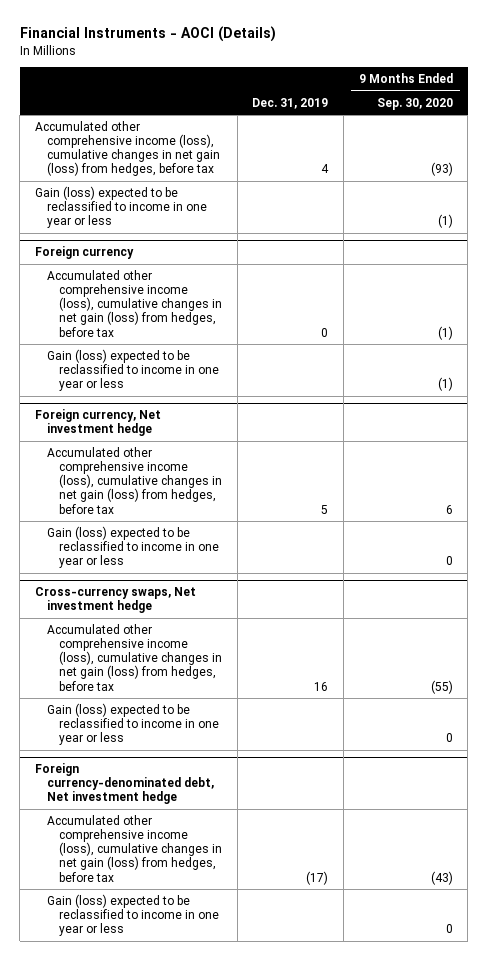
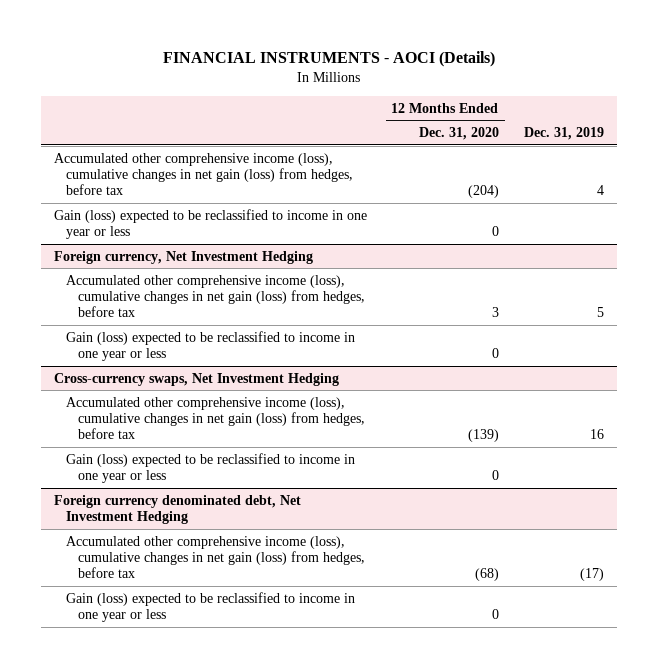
- Financial Instruments - AOCI (Details)
+ FINANCIAL INSTRUMENTS - AOCI (Details)
- | Dec. 31, 2019 | 9 Months Ended Sep. 30, 2020
+ | 12 Months Ended Dec. 31, 2020 | Dec. 31, 2019
- Foreign currency
- Accumulated other comprehensive income (loss), cumulative changes in net gain (loss) from hedges, before tax | 0 | (1)
- Gain (loss) expected to be reclassified to income in one year or less | | (1)
- Foreign currency, Net investment hedge
+ Foreign currency, Net Investment Hedging
- Cross-currency swaps, Net investment hedge
+ Cross-currency swaps, Net Investment Hedging
- Foreign currency-denominated debt, Net investment hedge
+ Foreign currency denominated debt, Net Investment Hedging

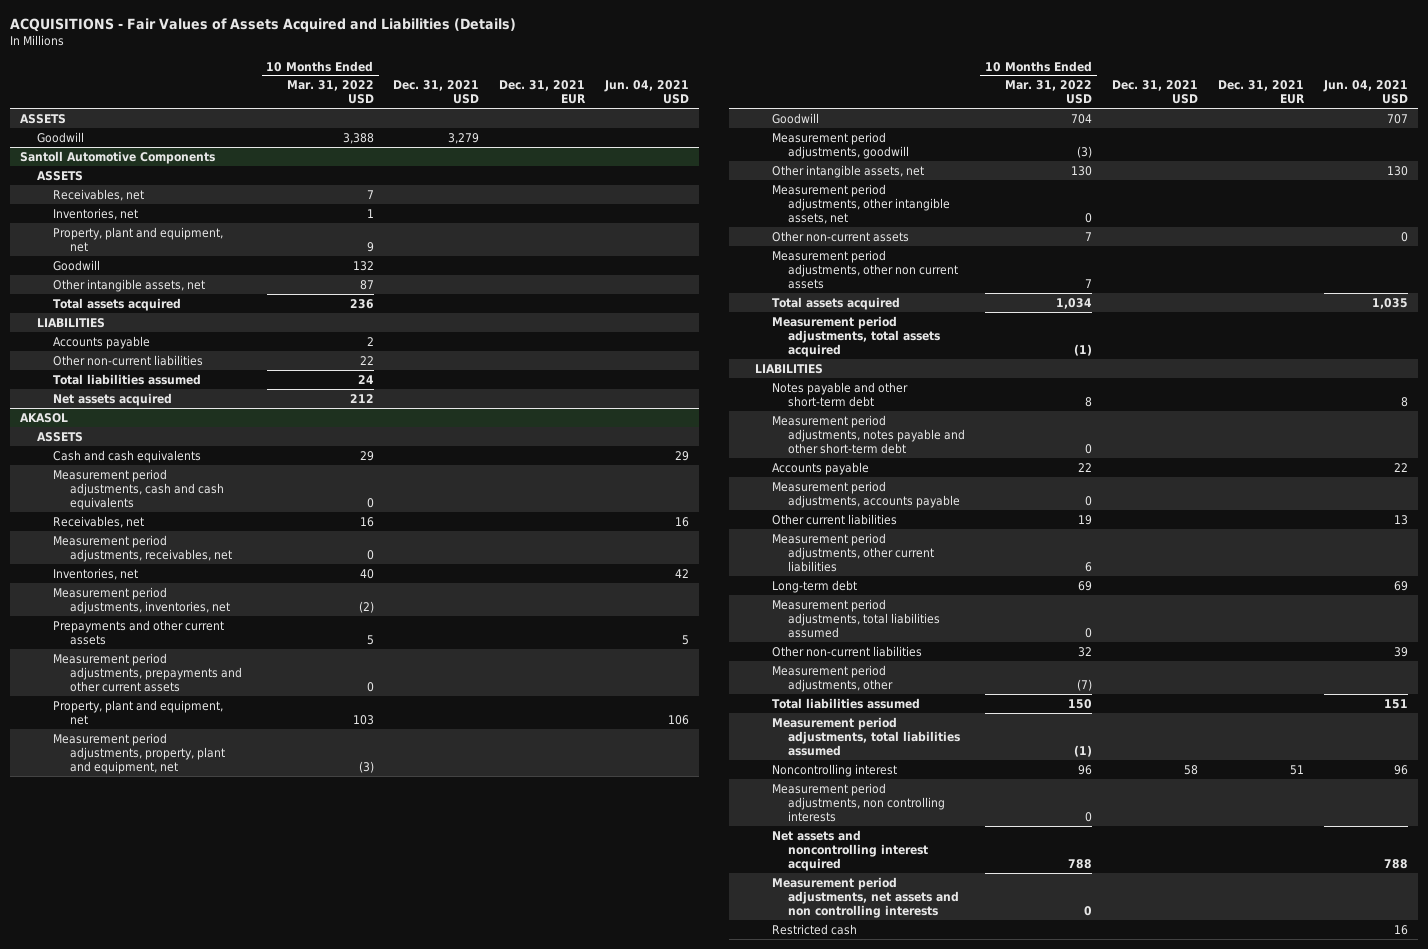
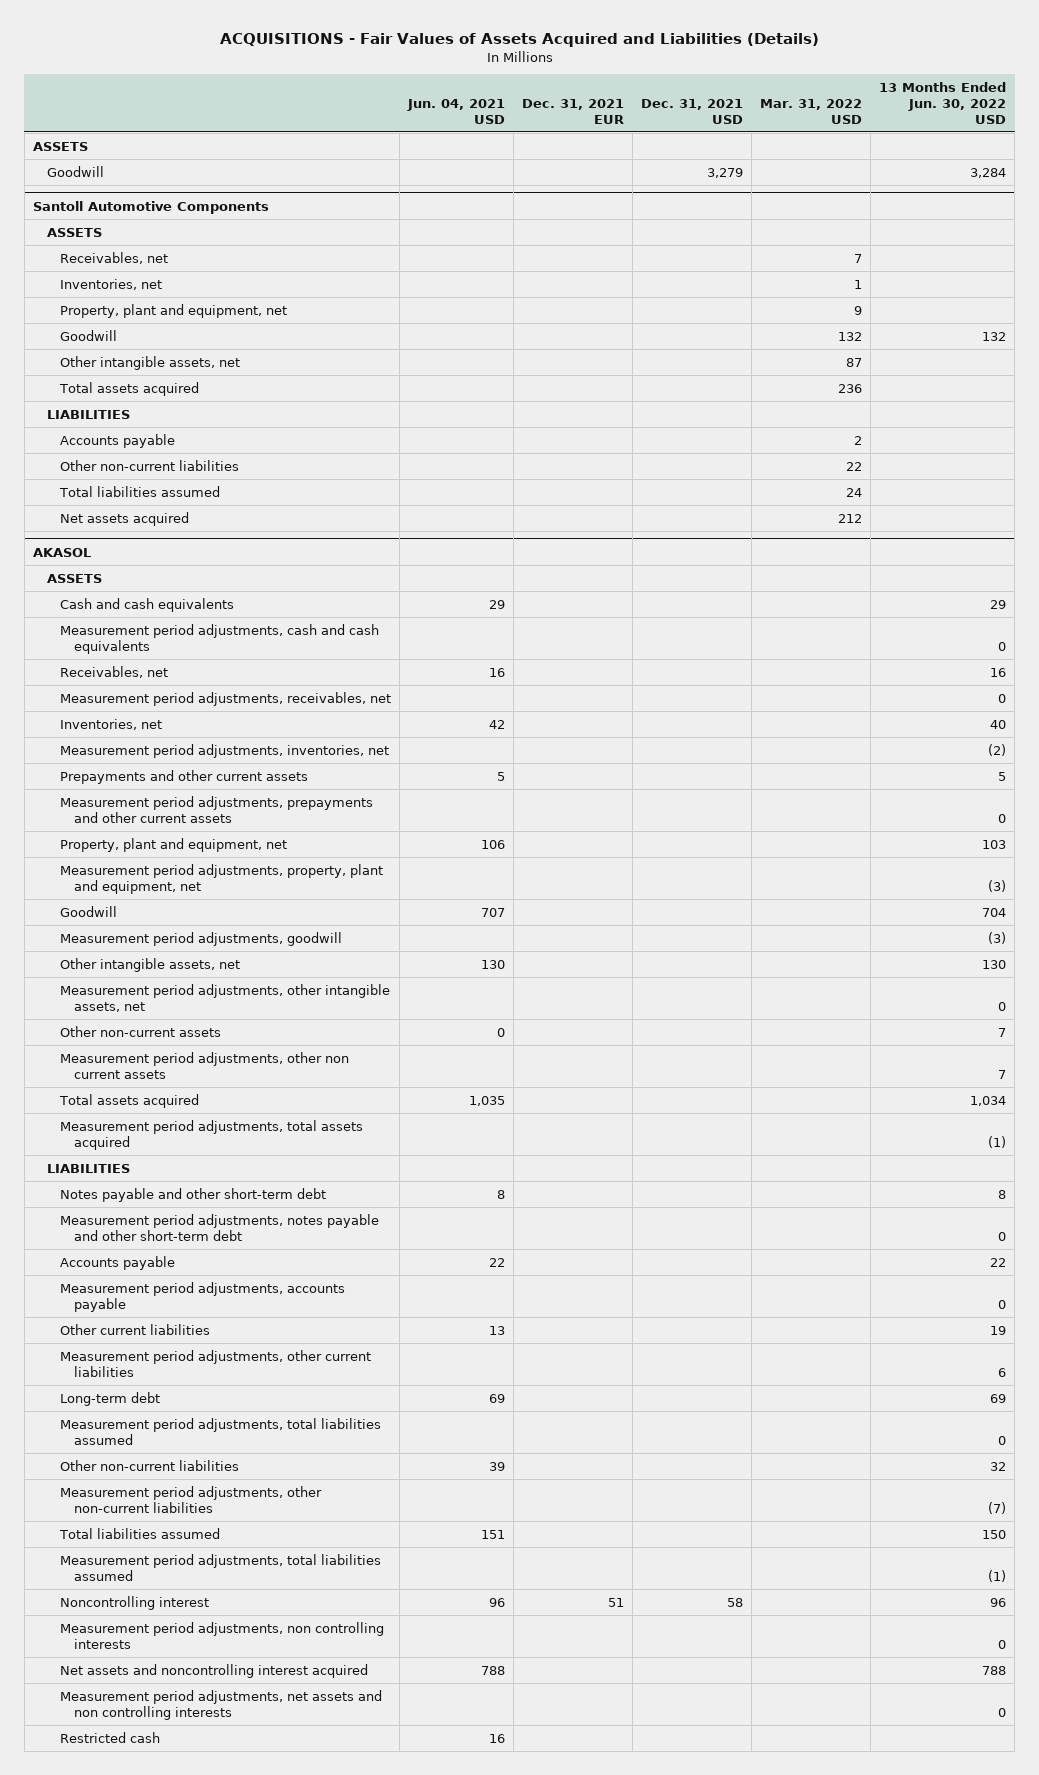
- | 10 Months Ended Mar. 31, 2022 USD | Dec. 31, 2021 USD | Dec. 31, 2021 EUR | Jun. 04, 2021 USD
+ | Jun. 04, 2021 USD | Dec. 31, 2021 EUR | Dec. 31, 2021 USD | Mar. 31, 2022 USD | 13 Months Ended Jun. 30, 2022 USD
@ AKASOL
- Measurement period adjustments, other | (7) | | |
+ Measurement period adjustments, other non-current liabilities | | | | | (7)

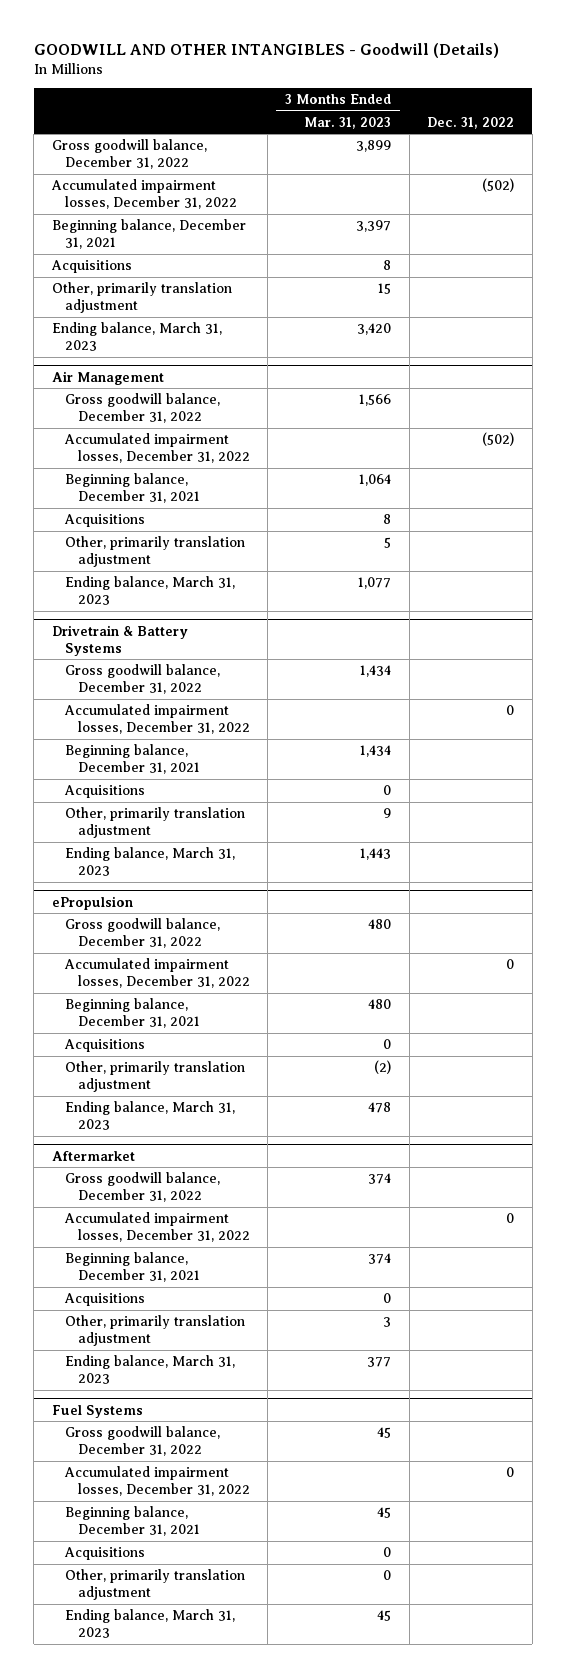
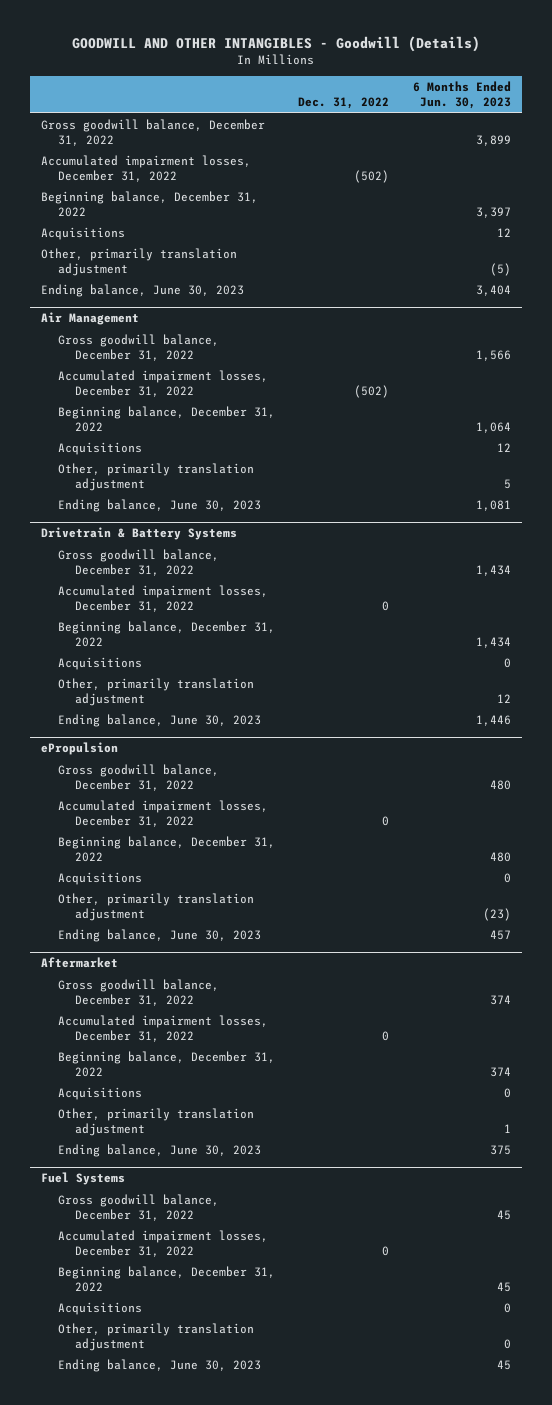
- | 3 Months Ended Mar. 31, 2023 | Dec. 31, 2022
+ | Dec. 31, 2022 | 6 Months Ended Jun. 30, 2023
- Beginning balance, December 31, 2021 | 3,397 |
+ Beginning balance, December 31, 2022 | | 3,397
- Ending balance, March 31, 2023 | 3,420 |
+ Ending balance, June 30, 2023 | | 3,404
@ Air Management
- Beginning balance, December 31, 2021 | 1,064 |
+ Beginning balance, December 31, 2022 | | 1,064
- Ending balance, March 31, 2023 | 1,077 |
+ Ending balance, June 30, 2023 | | 1,081
@ Drivetrain & Battery Systems
- Beginning balance, December 31, 2021 | 1,434 |
+ Beginning balance, December 31, 2022 | | 1,434
- Ending balance, March 31, 2023 | 1,443 |
+ Ending balance, June 30, 2023 | | 1,446
@ ePropulsion
- Beginning balance, December 31, 2021 | 480 |
+ Beginning balance, December 31, 2022 | | 480
- Ending balance, March 31, 2023 | 478 |
+ Ending balance, June 30, 2023 | | 457
@ Aftermarket
- Beginning balance, December 31, 2021 | 374 |
+ Beginning balance, December 31, 2022 | | 374
- Ending balance, March 31, 2023 | 377 |
+ Ending balance, June 30, 2023 | | 375
@ Fuel Systems
- Beginning balance, December 31, 2021 | 45 |
+ Beginning balance, December 31, 2022 | | 45
- Ending balance, March 31, 2023 | 45 |
+ Ending balance, June 30, 2023 | | 45

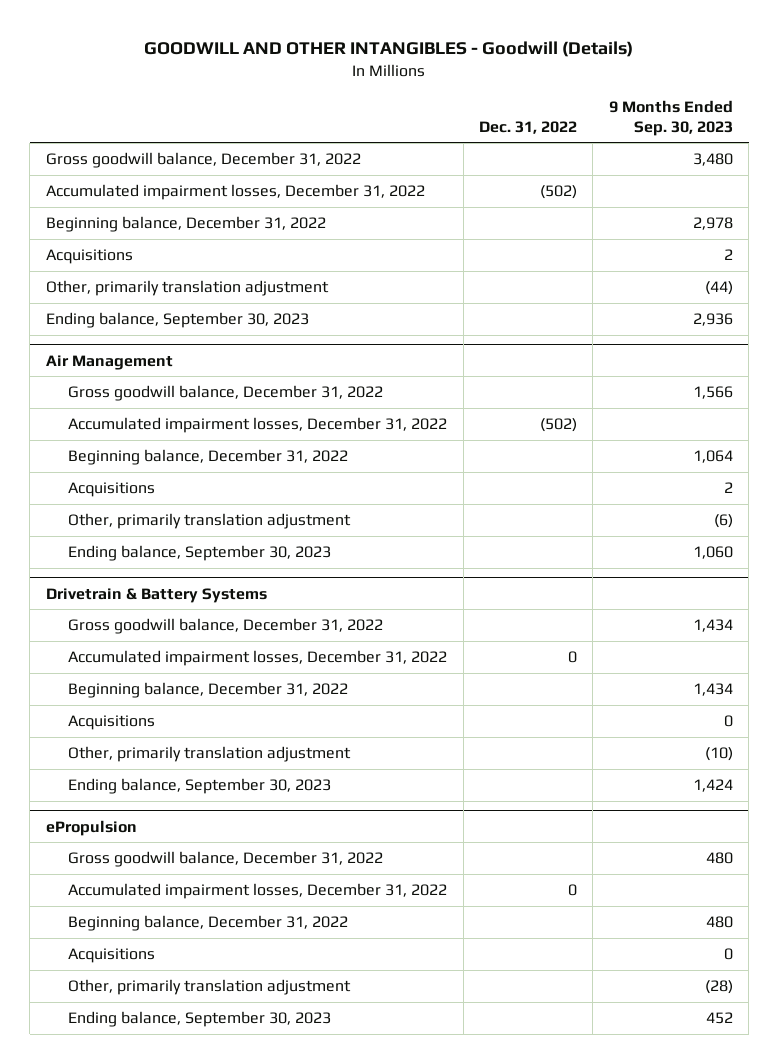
- | Dec. 31, 2022 | 6 Months Ended Jun. 30, 2023
+ | Dec. 31, 2022 | 9 Months Ended Sep. 30, 2023
- Ending balance, June 30, 2023 | | 3,404
+ Ending balance, September 30, 2023 | | 2,936
@ Air Management
- Ending balance, June 30, 2023 | | 1,081
+ Ending balance, September 30, 2023 | | 1,060
@ Drivetrain & Battery Systems
- Ending balance, June 30, 2023 | | 1,446
+ Ending balance, September 30, 2023 | | 1,424
@ ePropulsion
- Ending balance, June 30, 2023 | | 457
- Aftermarket
- Gross goodwill balance, December 31, 2022 | | 374
- Accumulated impairment losses, December 31, 2022 | 0 |
- Beginning balance, December 31, 2022 | | 374
- Acquisitions | | 0
- Other, primarily translation adjustment | | 1
- Ending balance, June 30, 2023 | | 375
- Fuel Systems
- Gross goodwill balance, December 31, 2022 | | 45
- Accumulated impairment losses, December 31, 2022 | 0 |
- Beginning balance, December 31, 2022 | | 45
- Acquisitions | | 0
- Other, primarily translation adjustment | | 0
- Ending balance, June 30, 2023 | | 45
@ ePropulsion
+ Ending balance, September 30, 2023 | | 452

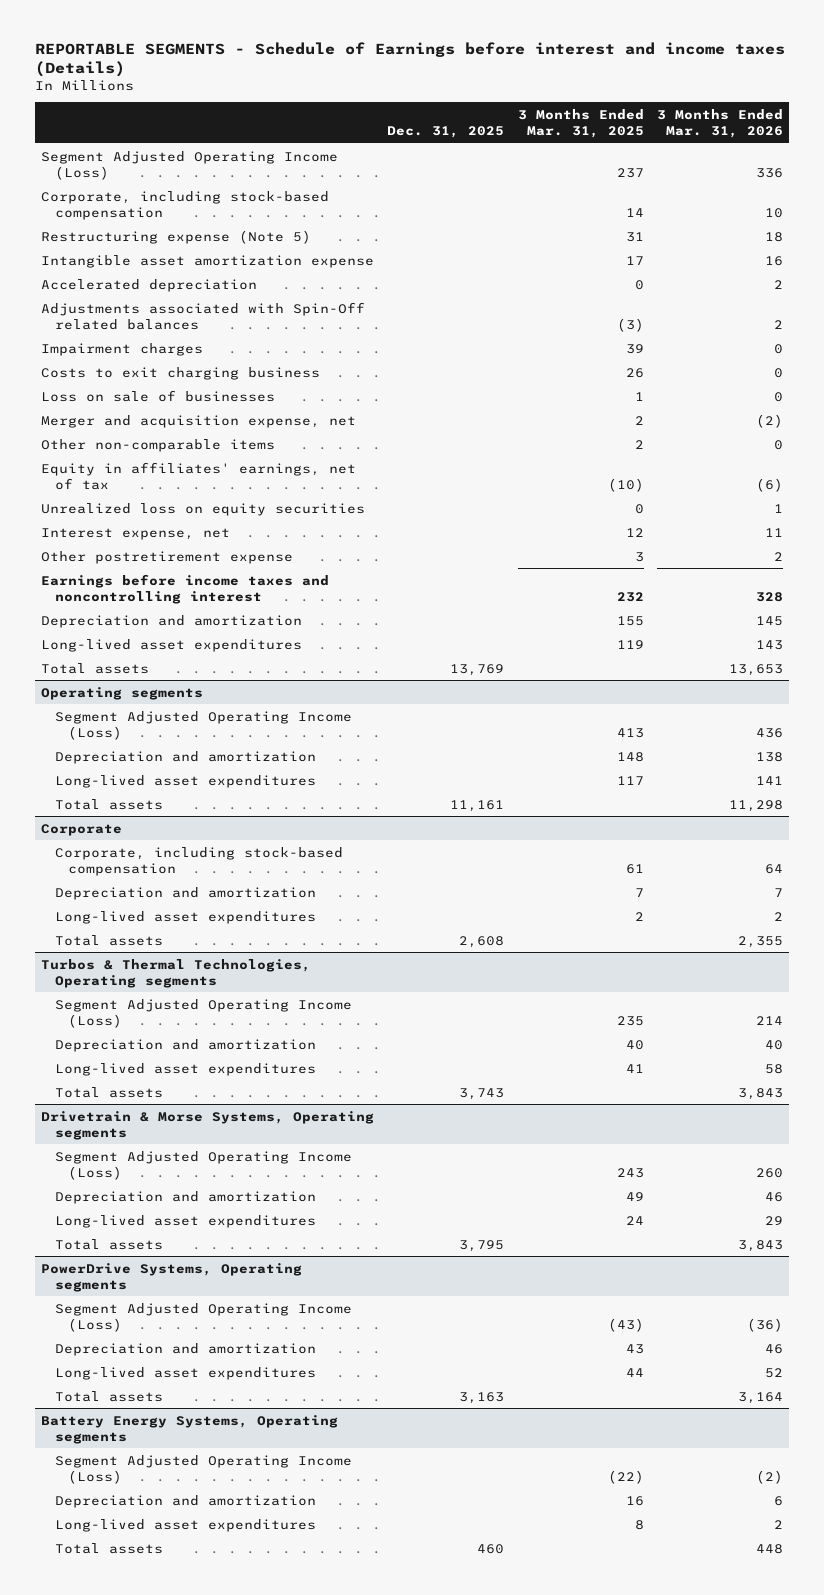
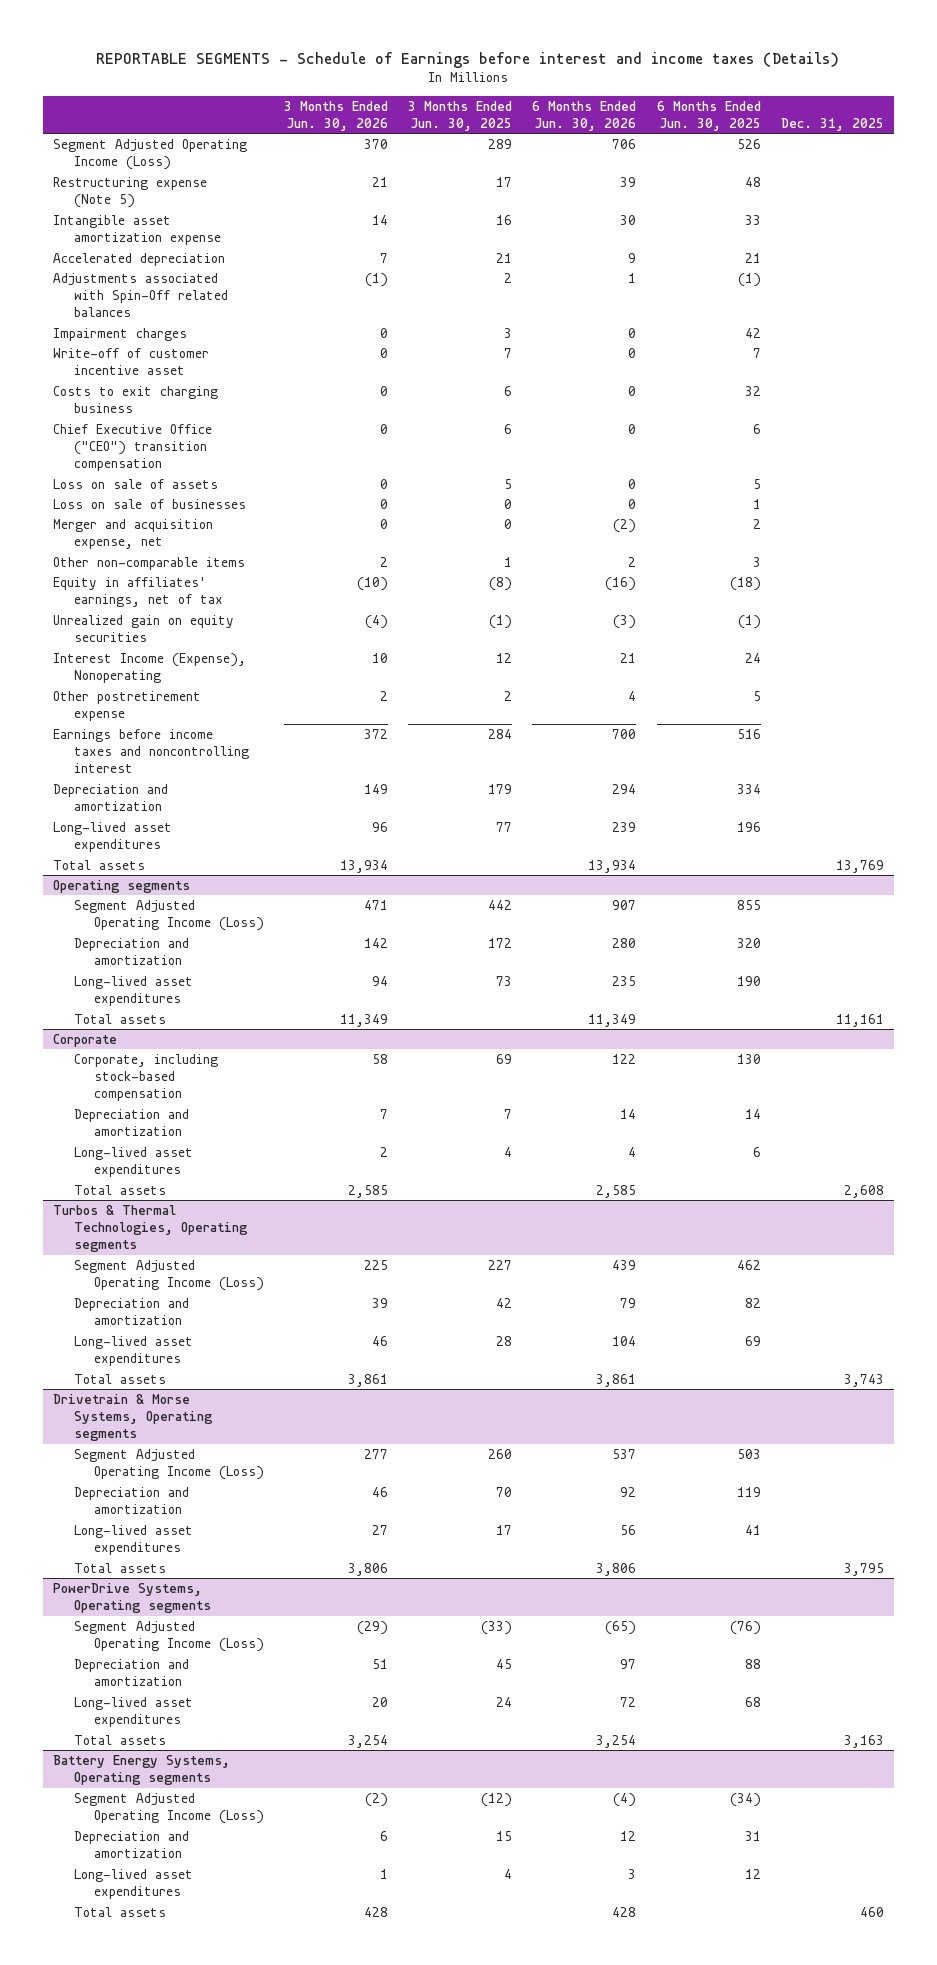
- | Dec. 31, 2025 | 3 Months Ended Mar. 31, 2025 | 3 Months Ended Mar. 31, 2026
+ | 3 Months Ended Jun. 30, 2026 | 3 Months Ended Jun. 30, 2025 | 6 Months Ended Jun. 30, 2026 | 6 Months Ended Jun. 30, 2025 | Dec. 31, 2025
- Corporate, including stock-based compensation | | 14 | 10
+ Write-off of customer incentive asset | 0 | 7 | 0 | 7 |
+ Chief Executive Office ("CEO") transition compensation | 0 | 6 | 0 | 6 |
+ Loss on sale of assets | 0 | 5 | 0 | 5 |
- Unrealized loss on equity securities | | 0 | 1
- Interest expense, net | | 12 | 11
+ Unrealized gain on equity securities | (4) | (1) | (3) | (1) |
+ Interest Income (Expense), Nonoperating | 10 | 12 | 21 | 24 |

